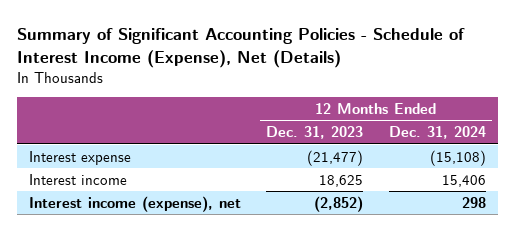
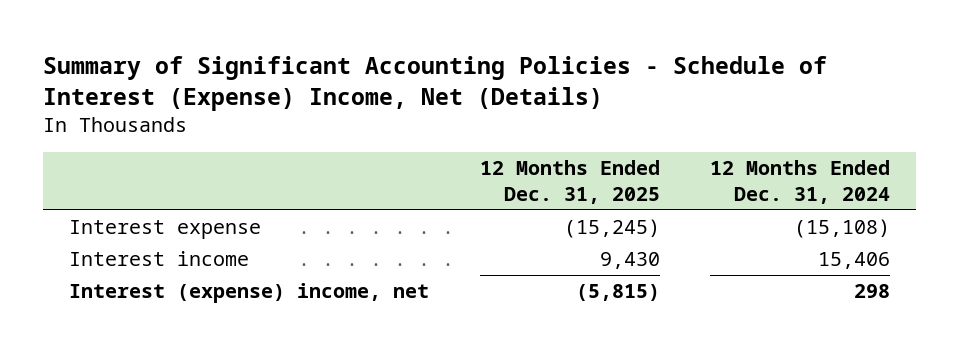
- Summary of Significant Accounting Policies - Schedule of Interest Income (Expense), Net (Details)
+ Summary of Significant Accounting Policies - Schedule of Interest (Expense) Income, Net (Details)
- | 12 Months Ended Dec. 31, 2023 | 12 Months Ended Dec. 31, 2024
+ | 12 Months Ended Dec. 31, 2025 | 12 Months Ended Dec. 31, 2024
- Interest income (expense), net | (2,852) | 298
+ Interest (expense) income, net | (5,815) | 298

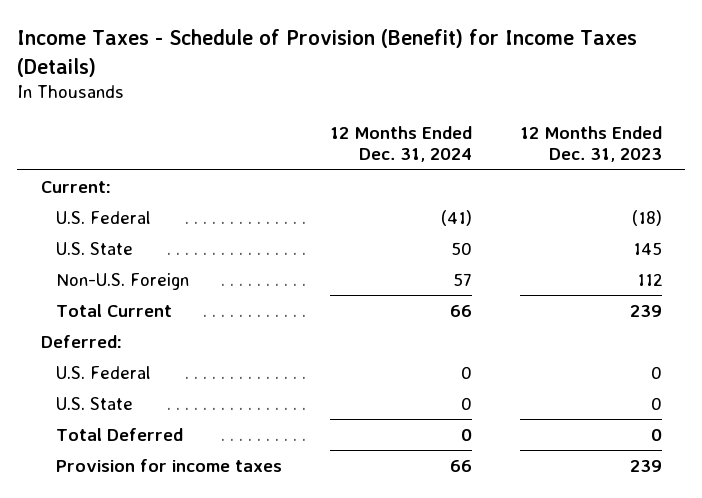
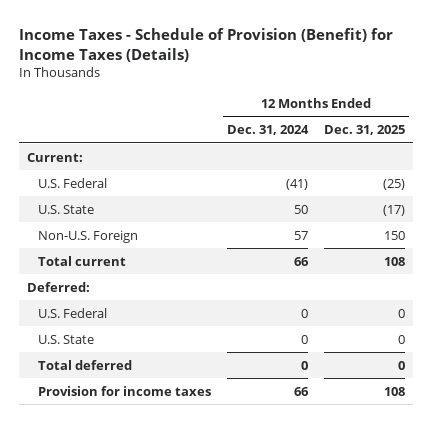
- | 12 Months Ended Dec. 31, 2024 | 12 Months Ended Dec. 31, 2023
+ | 12 Months Ended Dec. 31, 2024 | 12 Months Ended Dec. 31, 2025
- Total Current | 66 | 239
+ Total current | 66 | 108
- Total Deferred | 0 | 0
+ Total deferred | 0 | 0

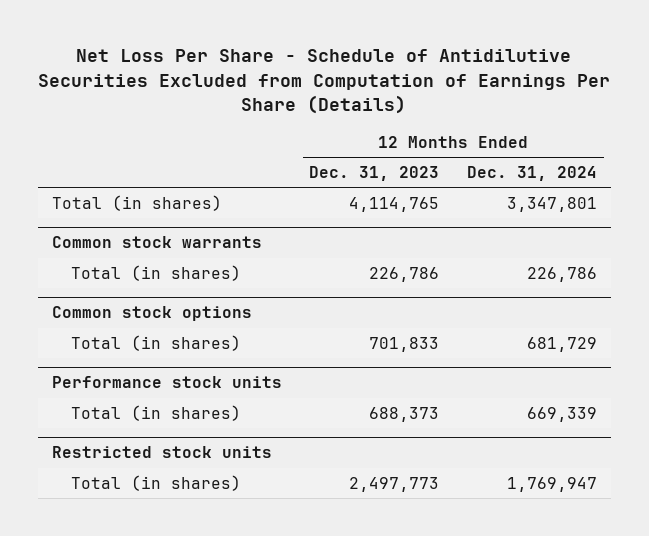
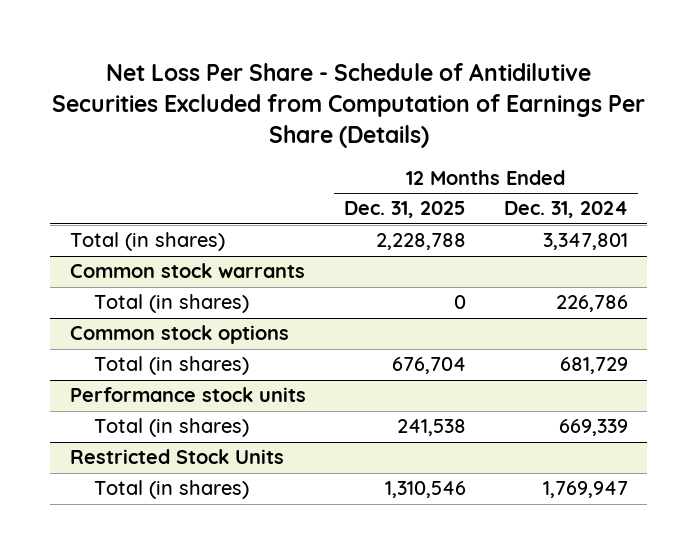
- | 12 Months Ended Dec. 31, 2023 | 12 Months Ended Dec. 31, 2024
+ | 12 Months Ended Dec. 31, 2025 | 12 Months Ended Dec. 31, 2024
- Restricted stock units
+ Restricted Stock Units

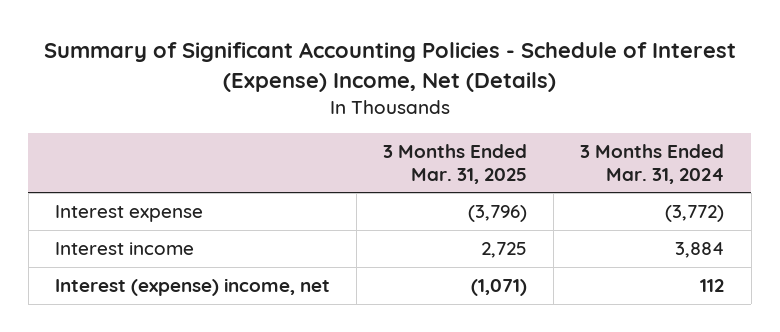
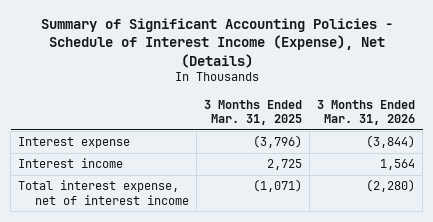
- Summary of Significant Accounting Policies - Schedule of Interest (Expense) Income, Net (Details)
+ Summary of Significant Accounting Policies - Schedule of Interest Income (Expense), Net (Details)
- | 3 Months Ended Mar. 31, 2025 | 3 Months Ended Mar. 31, 2024
+ | 3 Months Ended Mar. 31, 2025 | 3 Months Ended Mar. 31, 2026
- Interest (expense) income, net | (1,071) | 112
+ Total interest expense, net of interest income | (1,071) | (2,280)

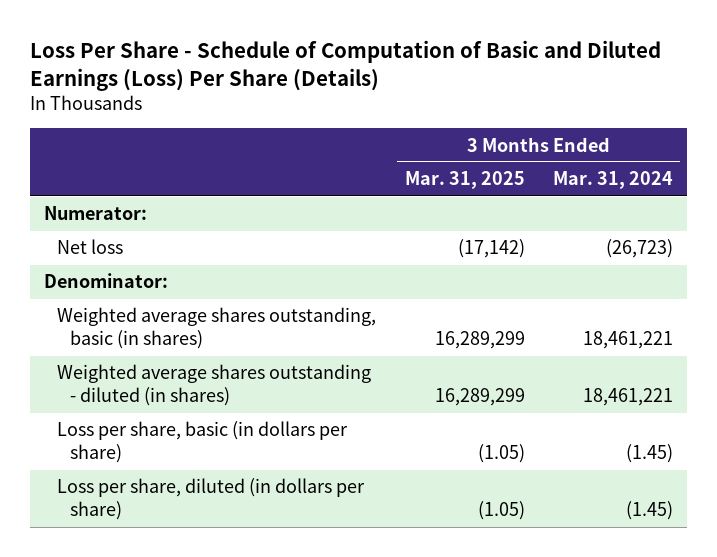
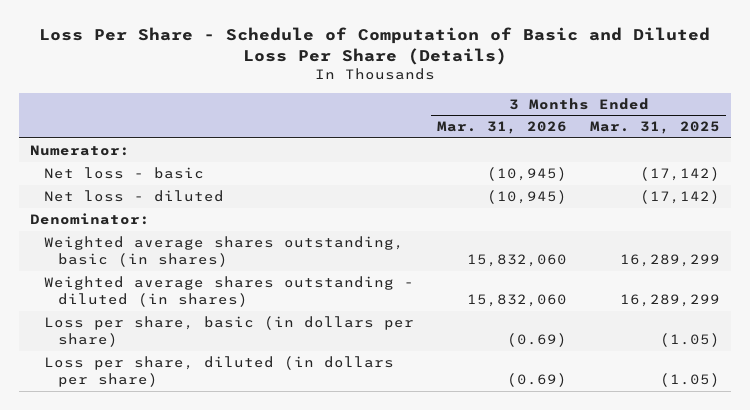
- Loss Per Share - Schedule of Computation of Basic and Diluted Earnings (Loss) Per Share (Details)
+ Loss Per Share - Schedule of Computation of Basic and Diluted Loss Per Share (Details)
- | 3 Months Ended Mar. 31, 2025 | 3 Months Ended Mar. 31, 2024
+ | 3 Months Ended Mar. 31, 2026 | 3 Months Ended Mar. 31, 2025
- Net loss | (17,142) | (26,723)
+ Net loss - basic | (10,945) | (17,142)
+ Net loss - diluted | (10,945) | (17,142)

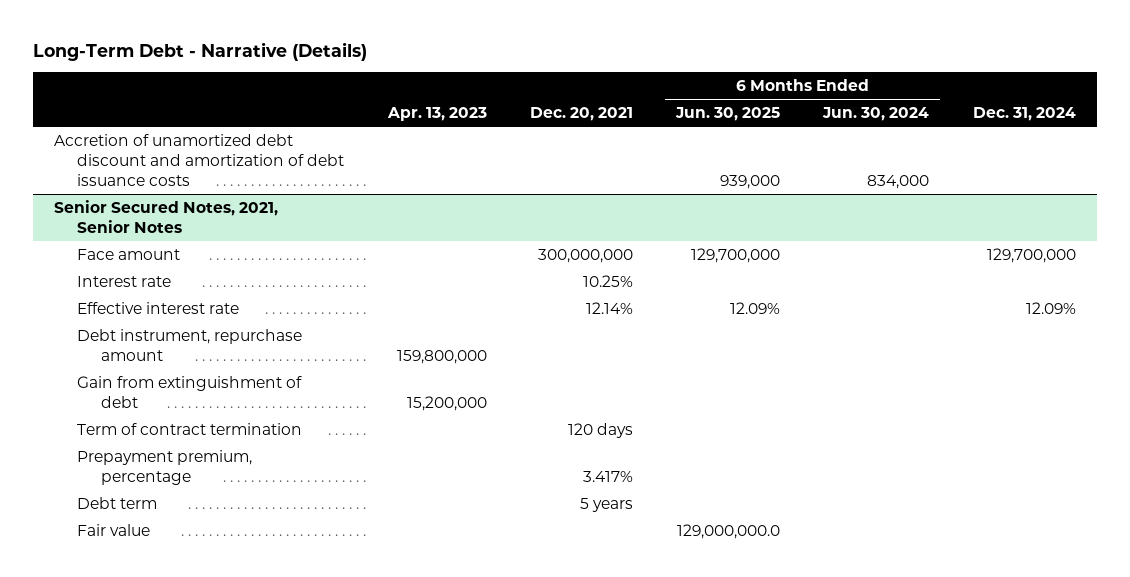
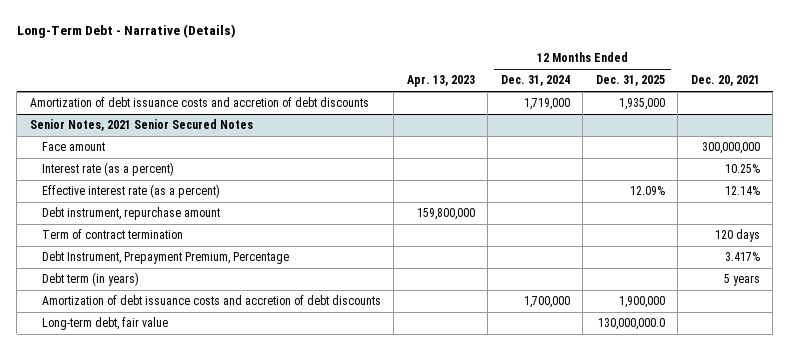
- | Apr. 13, 2023 | Dec. 20, 2021 | 6 Months Ended Jun. 30, 2025 | 6 Months Ended Jun. 30, 2024 | Dec. 31, 2024
+ | Apr. 13, 2023 | 12 Months Ended Dec. 31, 2024 | 12 Months Ended Dec. 31, 2025 | Dec. 20, 2021
- Accretion of unamortized debt discount and amortization of debt issuance costs | | | 939,000 | 834,000 |
- Senior Secured Notes, 2021, Senior Notes
+ Amortization of debt issuance costs and accretion of debt discounts | | 1,719,000 | 1,935,000 |
+ Senior Notes, 2021 Senior Secured Notes
- Interest rate | | 10.25% | | |
- Effective interest rate | | 12.14% | 12.09% | | 12.09%
+ Interest rate (as a percent) | | | | 10.25%
+ Effective interest rate (as a percent) | | | 12.09% | 12.14%
- Gain from extinguishment of debt | 15,200,000 | | | |
- Prepayment premium, percentage | | 3.417% | | |
- Debt term | | 5 years | | |
- Fair value | | | 129,000,000.0 | |
+ Debt Instrument, Prepayment Premium, Percentage | | | | 3.417%
+ Debt term (in years) | | | | 5 years
+ Amortization of debt issuance costs and accretion of debt discounts | | 1,700,000 | 1,900,000 |
+ Long-term debt, fair value | | | 130,000,000.0 |

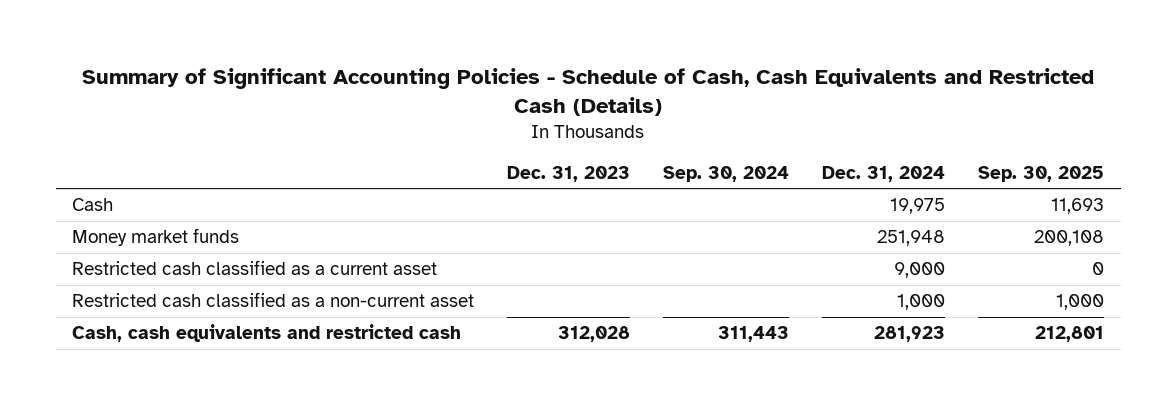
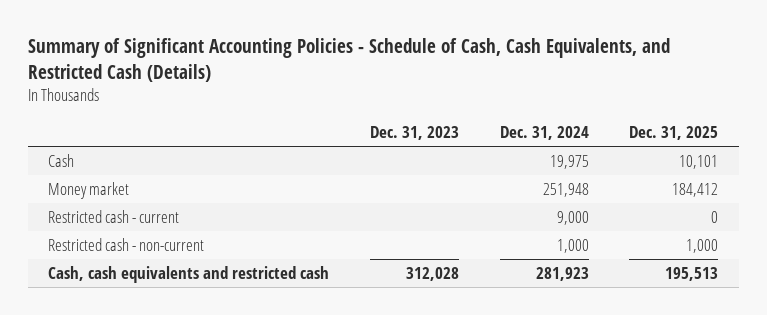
- Summary of Significant Accounting Policies - Schedule of Cash, Cash Equivalents and Restricted Cash (Details)
+ Summary of Significant Accounting Policies - Schedule of Cash, Cash Equivalents, and Restricted Cash (Details)
- | Dec. 31, 2023 | Sep. 30, 2024 | Dec. 31, 2024 | Sep. 30, 2025
+ | Dec. 31, 2023 | Dec. 31, 2024 | Dec. 31, 2025
- Money market funds | | | 251,948 | 200,108
- Restricted cash classified as a current asset | | | 9,000 | 0
- Restricted cash classified as a non-current asset | | | 1,000 | 1,000
+ Money market | | 251,948 | 184,412
+ Restricted cash - current | | 9,000 | 0
+ Restricted cash - non-current | | 1,000 | 1,000

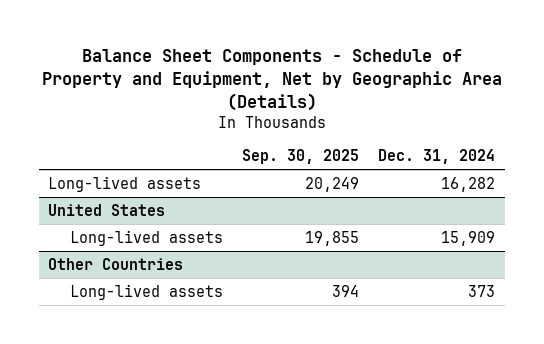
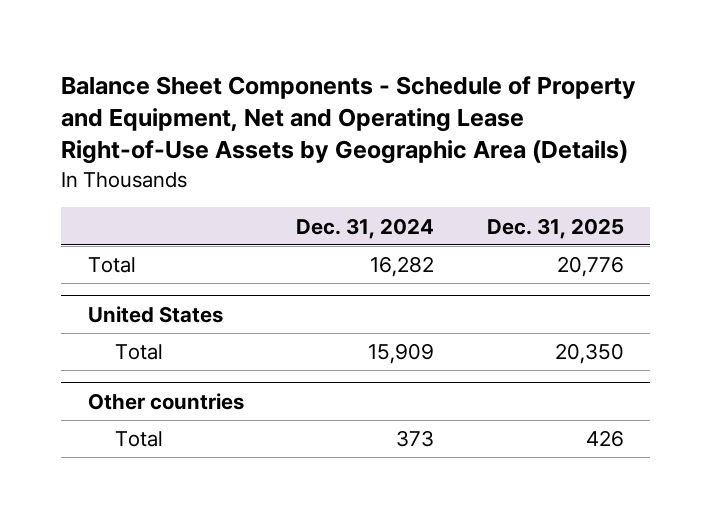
- Balance Sheet Components - Schedule of Property and Equipment, Net by Geographic Area (Details)
+ Balance Sheet Components - Schedule of Property and Equipment, Net and Operating Lease Right-of-Use Assets by Geographic Area (Details)
- | Sep. 30, 2025 | Dec. 31, 2024
+ | Dec. 31, 2024 | Dec. 31, 2025
- Long-lived assets | 20,249 | 16,282
+ Total | 16,282 | 20,776
@ United States
- Long-lived assets | 19,855 | 15,909
- Other Countries
- Long-lived assets | 394 | 373
@ United States
+ Total | 15,909 | 20,350
+ Other countries
+ Total | 373 | 426

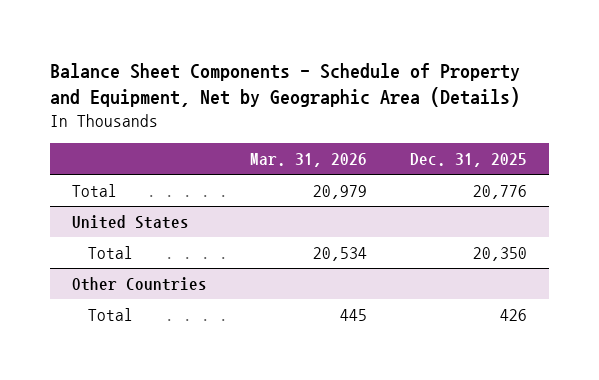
- Balance Sheet Components - Schedule of Property and Equipment, Net and Operating Lease Right-of-Use Assets by Geographic Area (Details)
+ Balance Sheet Components - Schedule of Property and Equipment, Net by Geographic Area (Details)
- | Dec. 31, 2024 | Dec. 31, 2025
+ | Mar. 31, 2026 | Dec. 31, 2025
- Other countries
+ Other Countries

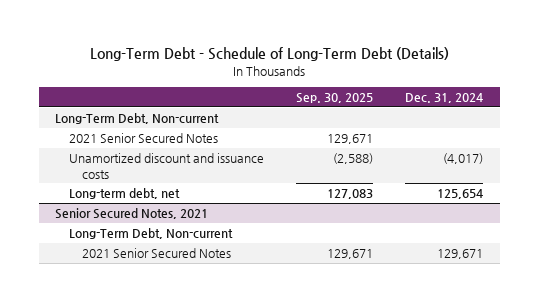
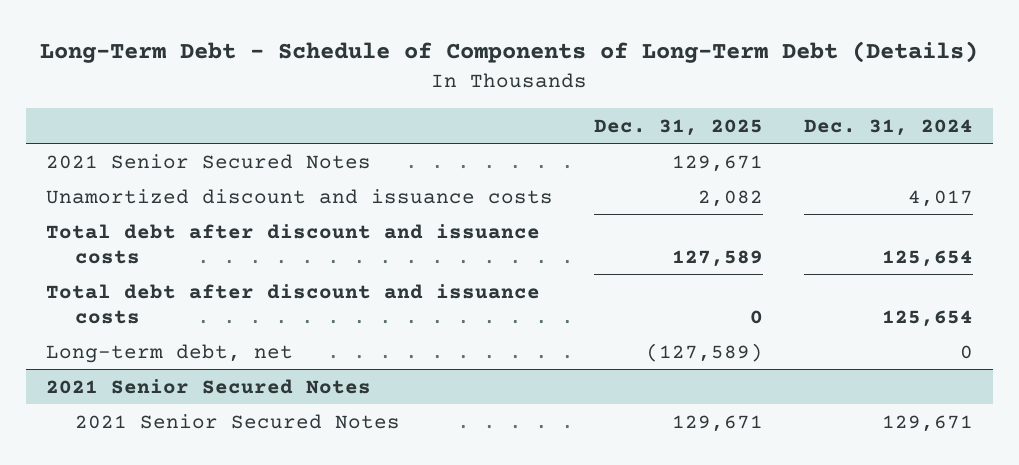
- Long-Term Debt - Schedule of Long-Term Debt (Details)
+ Long-Term Debt - Schedule of Components of Long-Term Debt (Details)
- | Sep. 30, 2025 | Dec. 31, 2024
+ | Dec. 31, 2025 | Dec. 31, 2024
- Long-Term Debt, Non-current
- Unamortized discount and issuance costs | (2,588) | (4,017)
- Long-term debt, net | 127,083 | 125,654
- Senior Secured Notes, 2021
- Long-Term Debt, Non-current
+ Unamortized discount and issuance costs | 2,082 | 4,017
+ Total debt after discount and issuance costs | 127,589 | 125,654
+ Total debt after discount and issuance costs | 0 | 125,654
+ Long-term debt, net | (127,589) | 0
+ 2021 Senior Secured Notes

